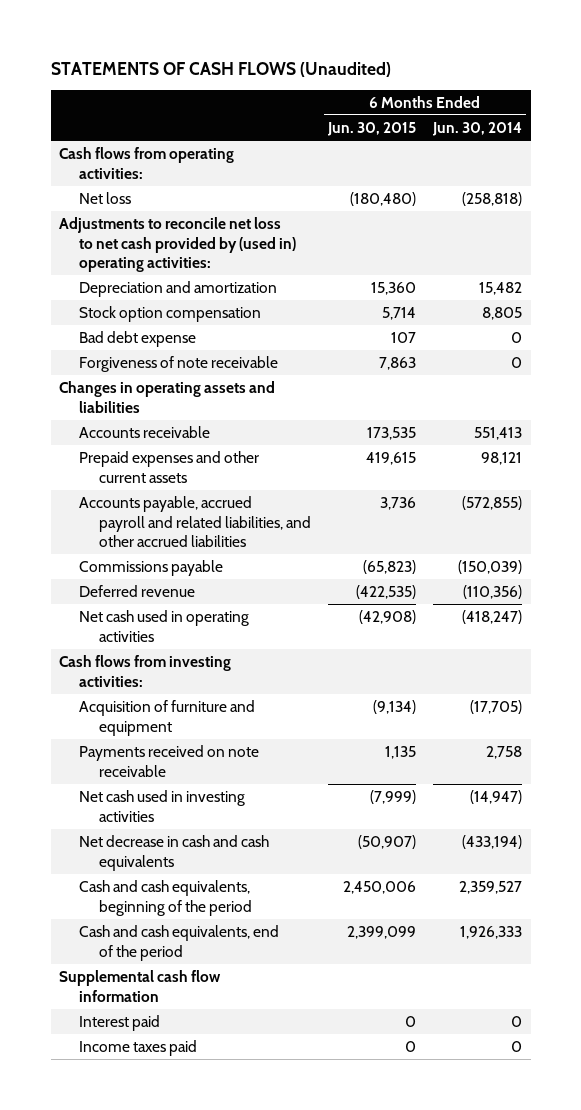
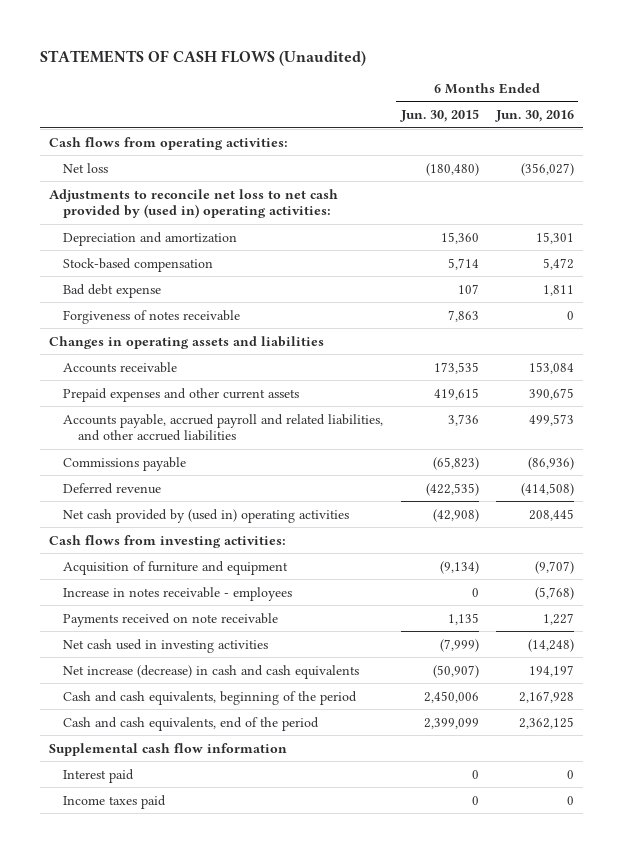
- | 6 Months Ended Jun. 30, 2015 | 6 Months Ended Jun. 30, 2014
+ | 6 Months Ended Jun. 30, 2015 | 6 Months Ended Jun. 30, 2016
- Stock option compensation | 5,714 | 8,805
+ Stock-based compensation | 5,714 | 5,472
- Forgiveness of note receivable | 7,863 | 0
+ Forgiveness of notes receivable | 7,863 | 0
- Net cash used in operating activities | (42,908) | (418,247)
+ Net cash provided by (used in) operating activities | (42,908) | 208,445
+ Increase in notes receivable - employees | 0 | (5,768)
- Net decrease in cash and cash equivalents | (50,907) | (433,194)
+ Net increase (decrease) in cash and cash equivalents | (50,907) | 194,197

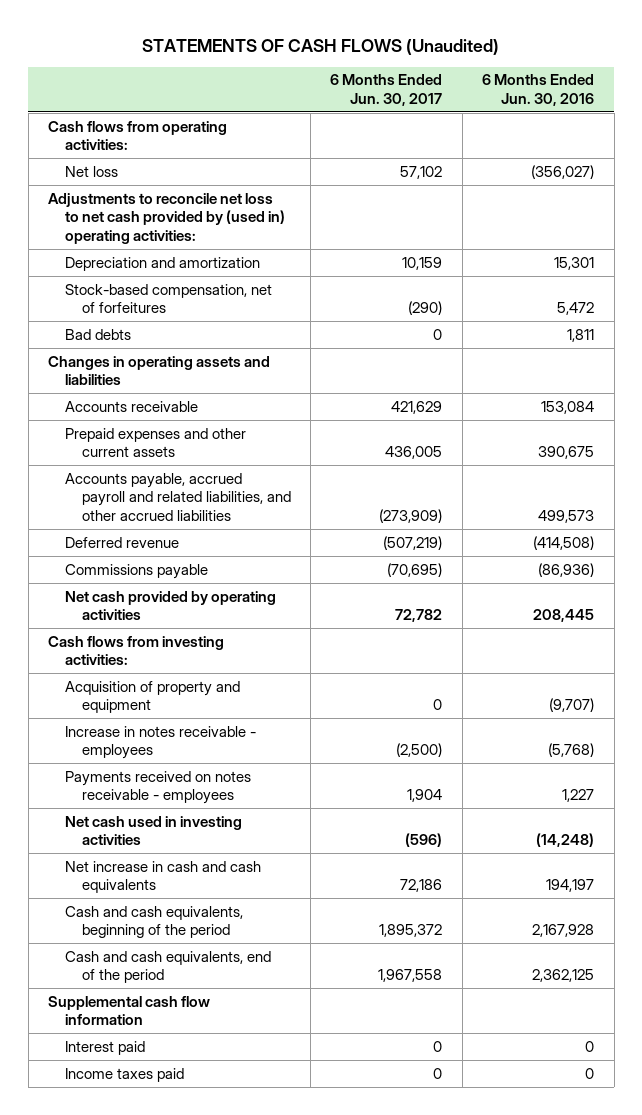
- | 6 Months Ended Jun. 30, 2015 | 6 Months Ended Jun. 30, 2016
+ | 6 Months Ended Jun. 30, 2017 | 6 Months Ended Jun. 30, 2016
- Stock-based compensation | 5,714 | 5,472
- Bad debt expense | 107 | 1,811
- Forgiveness of notes receivable | 7,863 | 0
+ Stock-based compensation, net of forfeitures | (290) | 5,472
+ Bad debts | 0 | 1,811
- Net cash provided by (used in) operating activities | (42,908) | 208,445
moved down: Commissions payable | (70,695) | (86,936)
+ Net cash provided by operating activities | 72,782 | 208,445
- Acquisition of furniture and equipment | (9,134) | (9,707)
+ Acquisition of property and equipment | 0 | (9,707)
- Payments received on note receivable | 1,135 | 1,227
+ Payments received on notes receivable - employees | 1,904 | 1,227
- Net increase (decrease) in cash and cash equivalents | (50,907) | 194,197
+ Net increase in cash and cash equivalents | 72,186 | 194,197

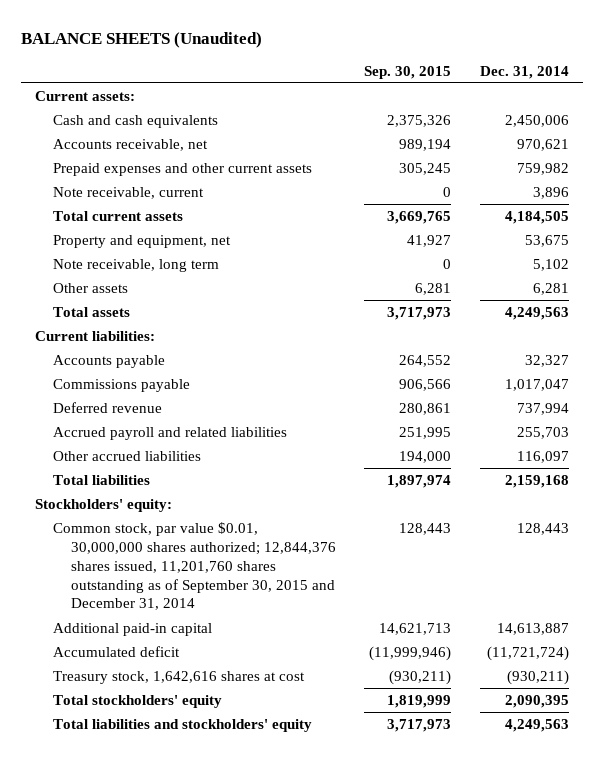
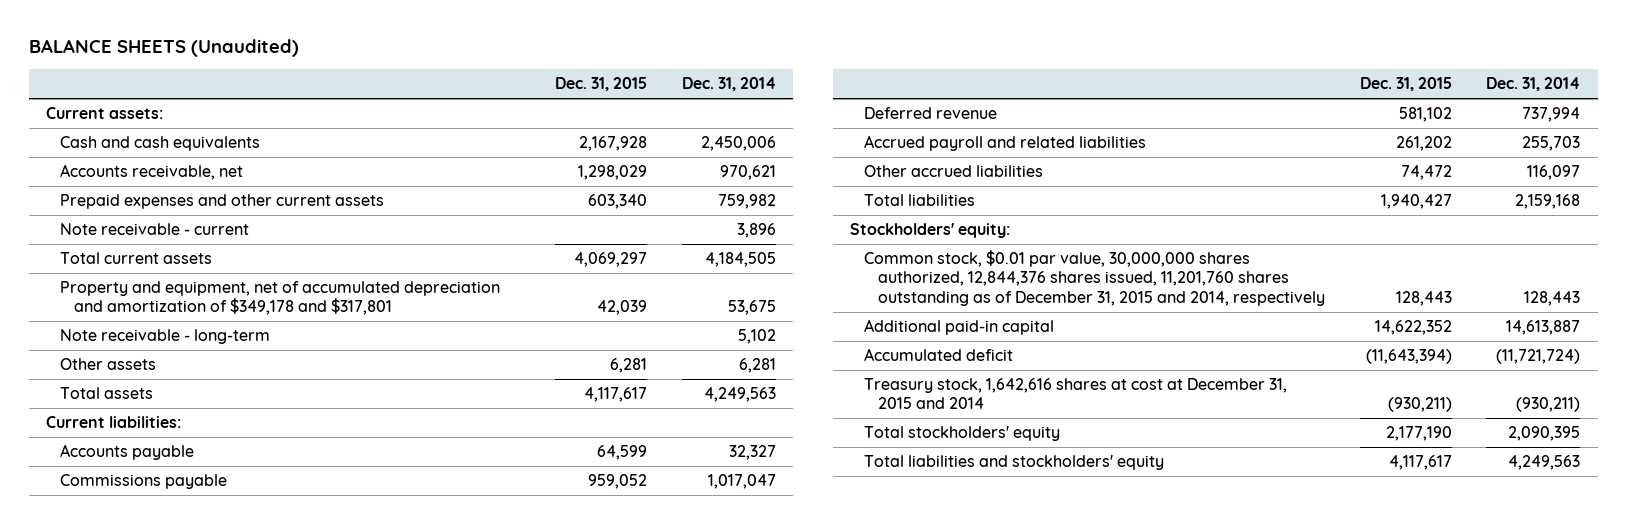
- | Sep. 30, 2015 | Dec. 31, 2014
+ | Dec. 31, 2015 | Dec. 31, 2014
- Note receivable, current | 0 | 3,896
+ Note receivable - current | | 3,896
- Property and equipment, net | 41,927 | 53,675
- Note receivable, long term | 0 | 5,102
+ Property and equipment, net of accumulated depreciation and amortization of $349,178 and $317,801 | 42,039 | 53,675
+ Note receivable - long-term | | 5,102
- Common stock, par value $0.01, 30,000,000 shares authorized; 12,844,376 shares issued, 11,201,760 shares outstanding as of September 30, 2015 and December 31, 2014 | 128,443 | 128,443
+ Common stock, $0.01 par value, 30,000,000 shares authorized, 12,844,376 shares issued, 11,201,760 shares outstanding as of December 31, 2015 and 2014, respectively | 128,443 | 128,443
- Treasury stock, 1,642,616 shares at cost | (930,211) | (930,211)
+ Treasury stock, 1,642,616 shares at cost at December 31, 2015 and 2014 | (930,211) | (930,211)

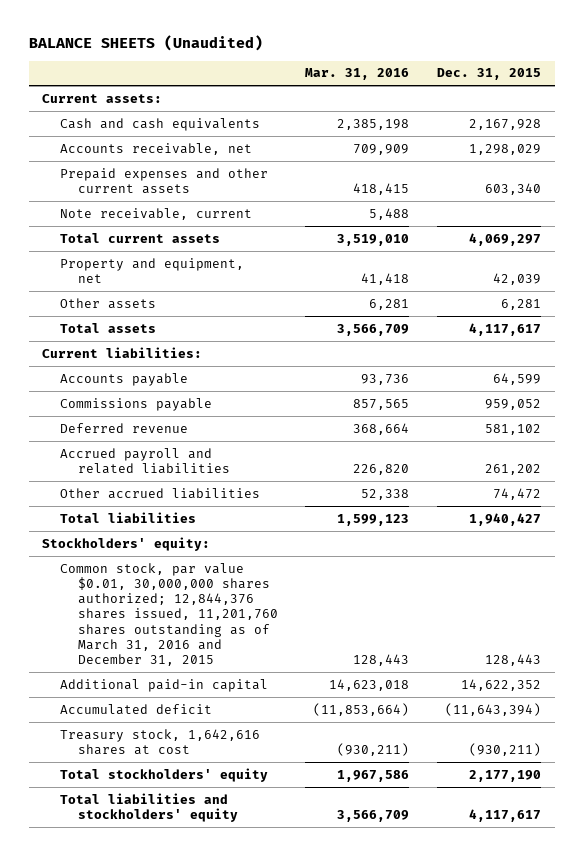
- | Dec. 31, 2015 | Dec. 31, 2014
+ | Mar. 31, 2016 | Dec. 31, 2015
- Note receivable - current | | 3,896
+ Note receivable, current | 5,488 |
- Property and equipment, net of accumulated depreciation and amortization of $349,178 and $317,801 | 42,039 | 53,675
- Note receivable - long-term | | 5,102
+ Property and equipment, net | 41,418 | 42,039
- Common stock, $0.01 par value, 30,000,000 shares authorized, 12,844,376 shares issued, 11,201,760 shares outstanding as of December 31, 2015 and 2014, respectively | 128,443 | 128,443
+ Common stock, par value $0.01, 30,000,000 shares authorized; 12,844,376 shares issued, 11,201,760 shares outstanding as of March 31, 2016 and December 31, 2015 | 128,443 | 128,443
- Treasury stock, 1,642,616 shares at cost at December 31, 2015 and 2014 | (930,211) | (930,211)
+ Treasury stock, 1,642,616 shares at cost | (930,211) | (930,211)

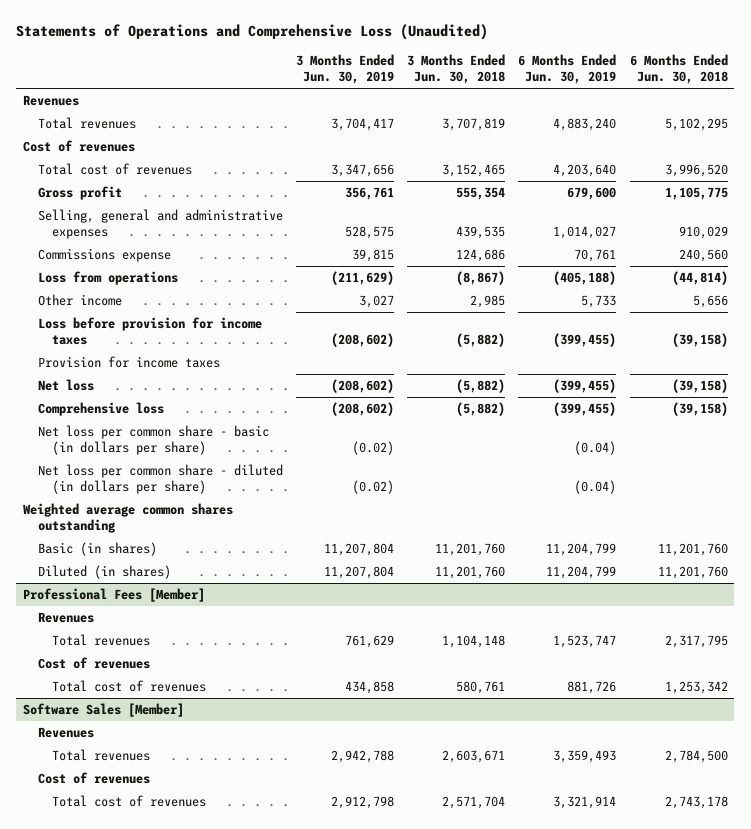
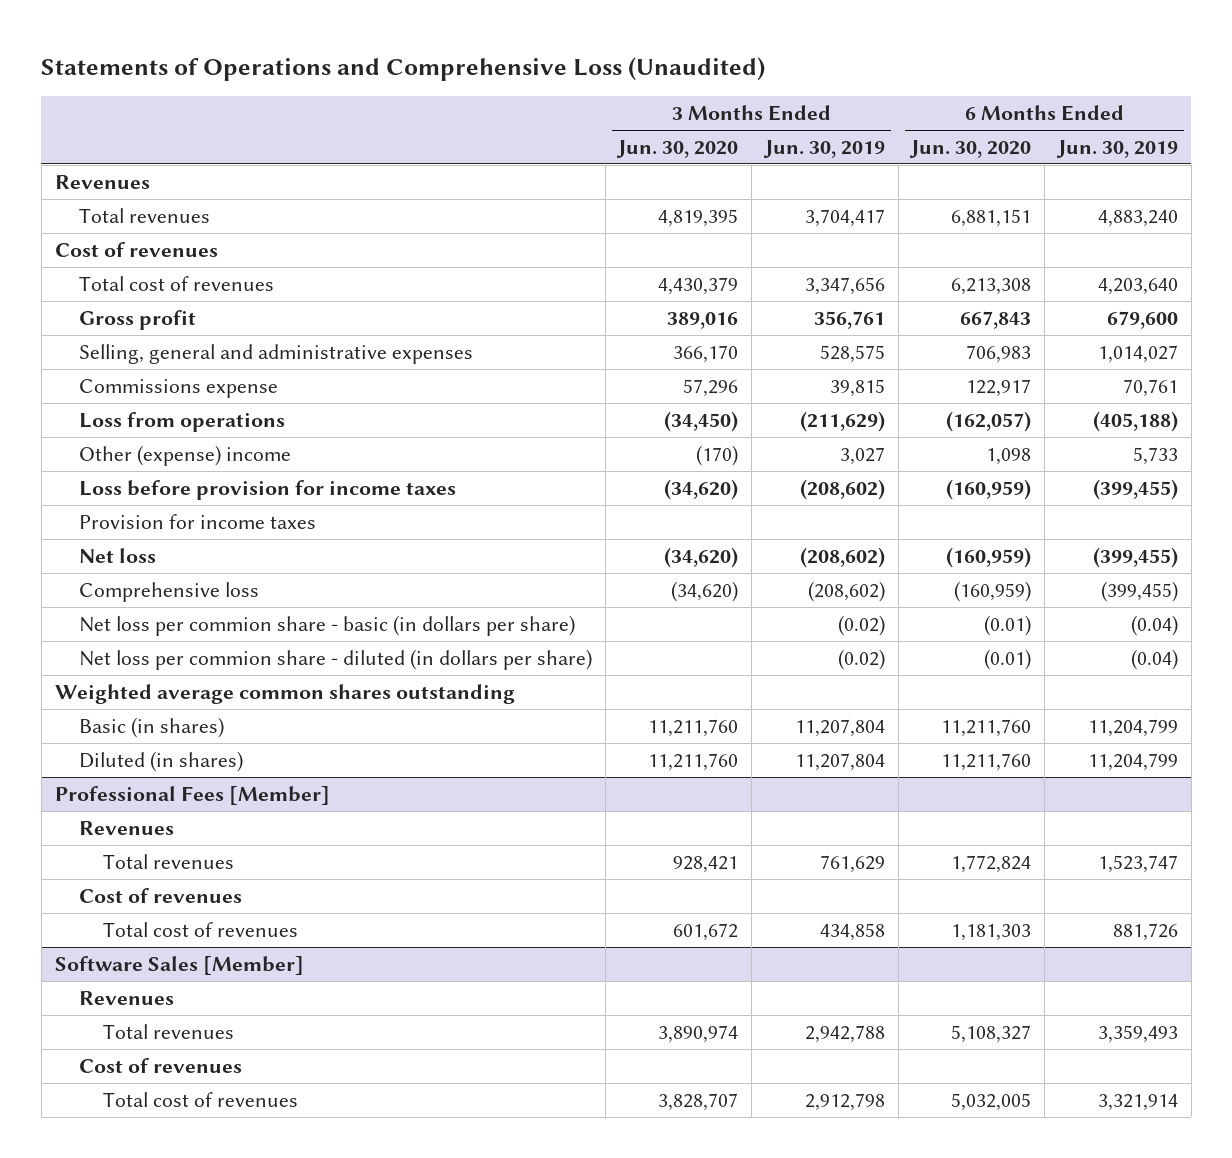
- | 3 Months Ended Jun. 30, 2019 | 3 Months Ended Jun. 30, 2018 | 6 Months Ended Jun. 30, 2019 | 6 Months Ended Jun. 30, 2018
+ | 3 Months Ended Jun. 30, 2020 | 3 Months Ended Jun. 30, 2019 | 6 Months Ended Jun. 30, 2020 | 6 Months Ended Jun. 30, 2019
- Other income | 3,027 | 2,985 | 5,733 | 5,656
+ Other (expense) income | (170) | 3,027 | 1,098 | 5,733
- Net loss per common share - basic (in dollars per share) | (0.02) | | (0.04) |
- Net loss per common share - diluted (in dollars per share) | (0.02) | | (0.04) |
+ Net loss per commion share - basic (in dollars per share) | | (0.02) | (0.01) | (0.04)
+ Net loss per commion share - diluted (in dollars per share) | | (0.02) | (0.01) | (0.04)

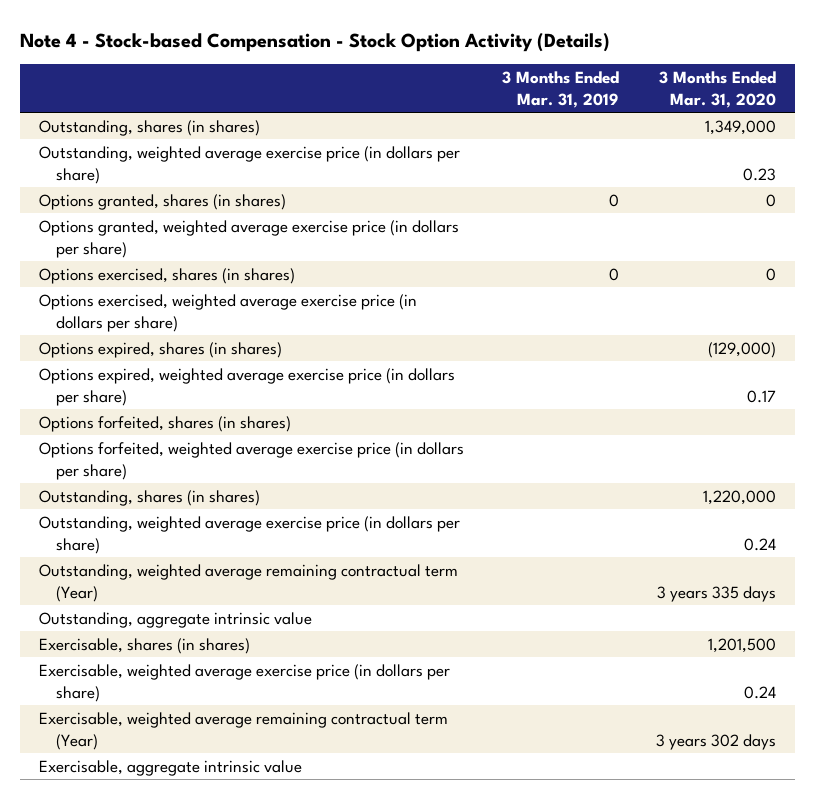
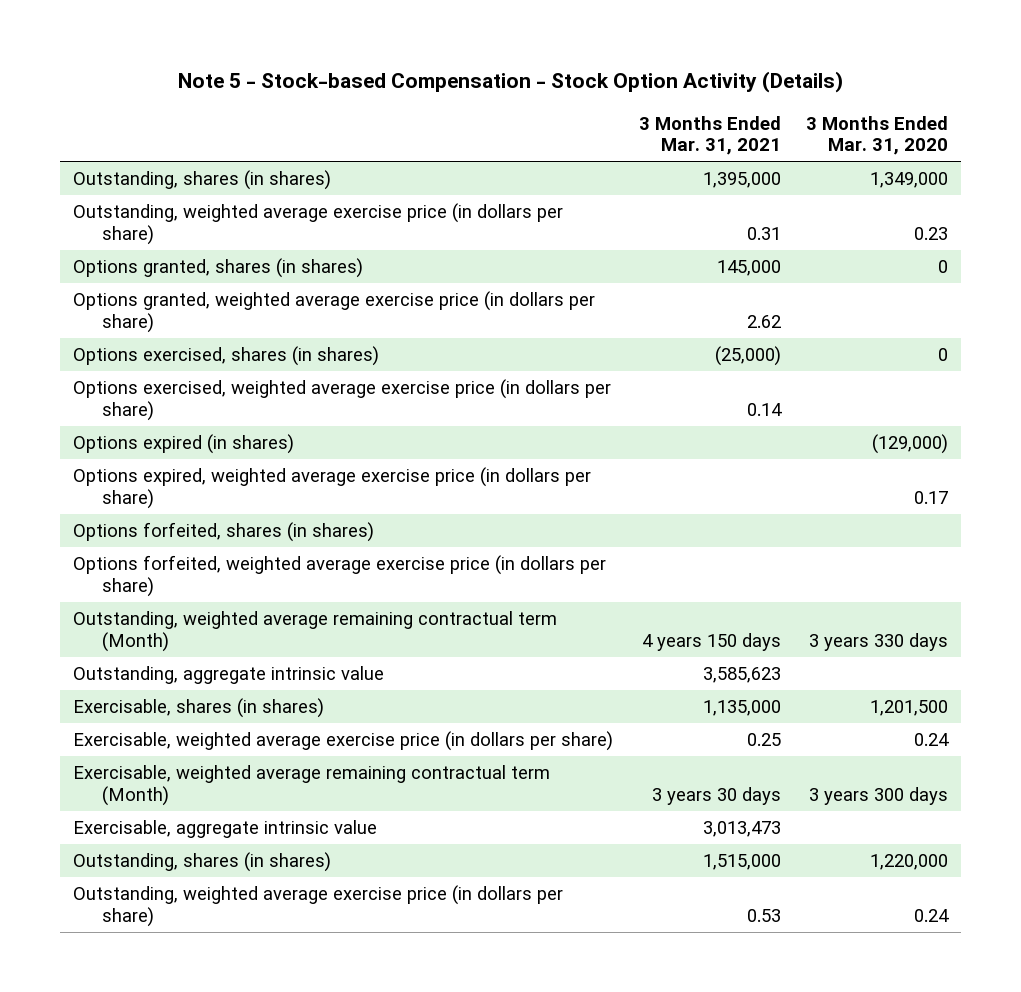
- Note 4 - Stock-based Compensation - Stock Option Activity (Details)
+ Note 5 - Stock-based Compensation - Stock Option Activity (Details)
- | 3 Months Ended Mar. 31, 2019 | 3 Months Ended Mar. 31, 2020
+ | 3 Months Ended Mar. 31, 2021 | 3 Months Ended Mar. 31, 2020
- Options expired, shares (in shares) | | (129,000)
+ Options expired (in shares) | | (129,000)
- Outstanding, weighted average remaining contractual term (Year) | | 3 years 335 days
+ Outstanding, weighted average remaining contractual term (Month) | 4 years 150 days | 3 years 330 days
- Exercisable, weighted average remaining contractual term (Year) | | 3 years 302 days
+ Exercisable, weighted average remaining contractual term (Month) | 3 years 30 days | 3 years 300 days
moved down: Outstanding, shares (in shares) | 1,515,000 | 1,220,000
moved down: Outstanding, weighted average exercise price (in dollars per share) | 0.53 | 0.24

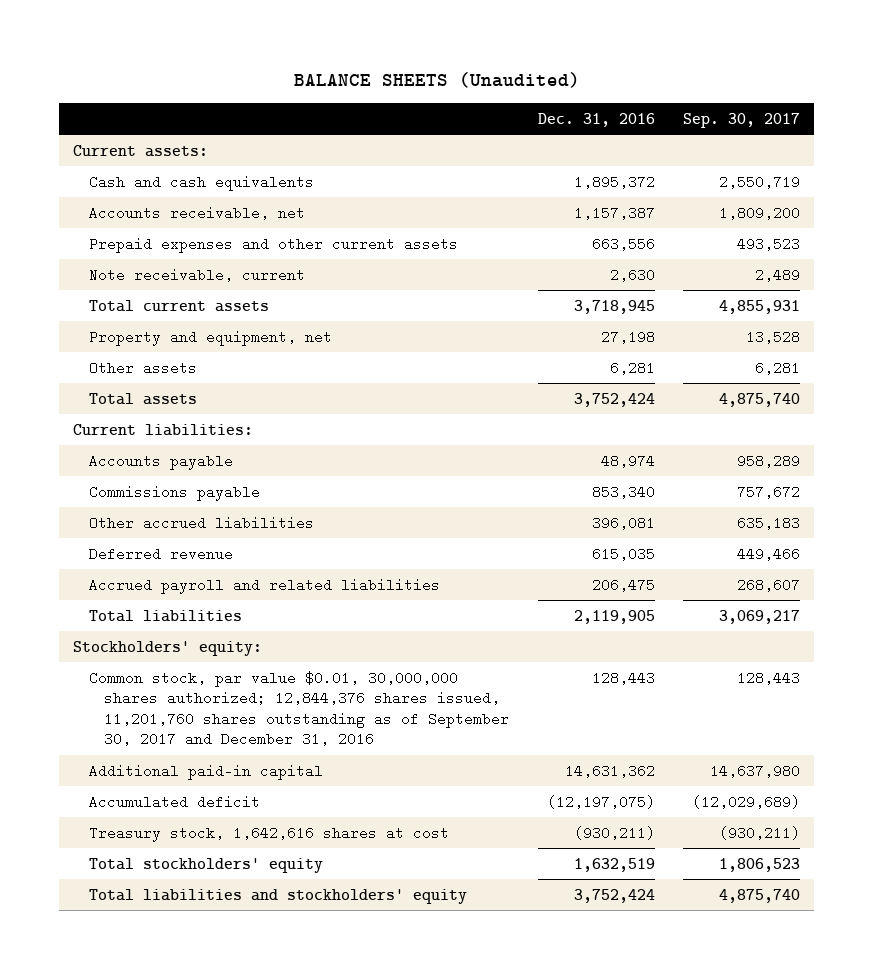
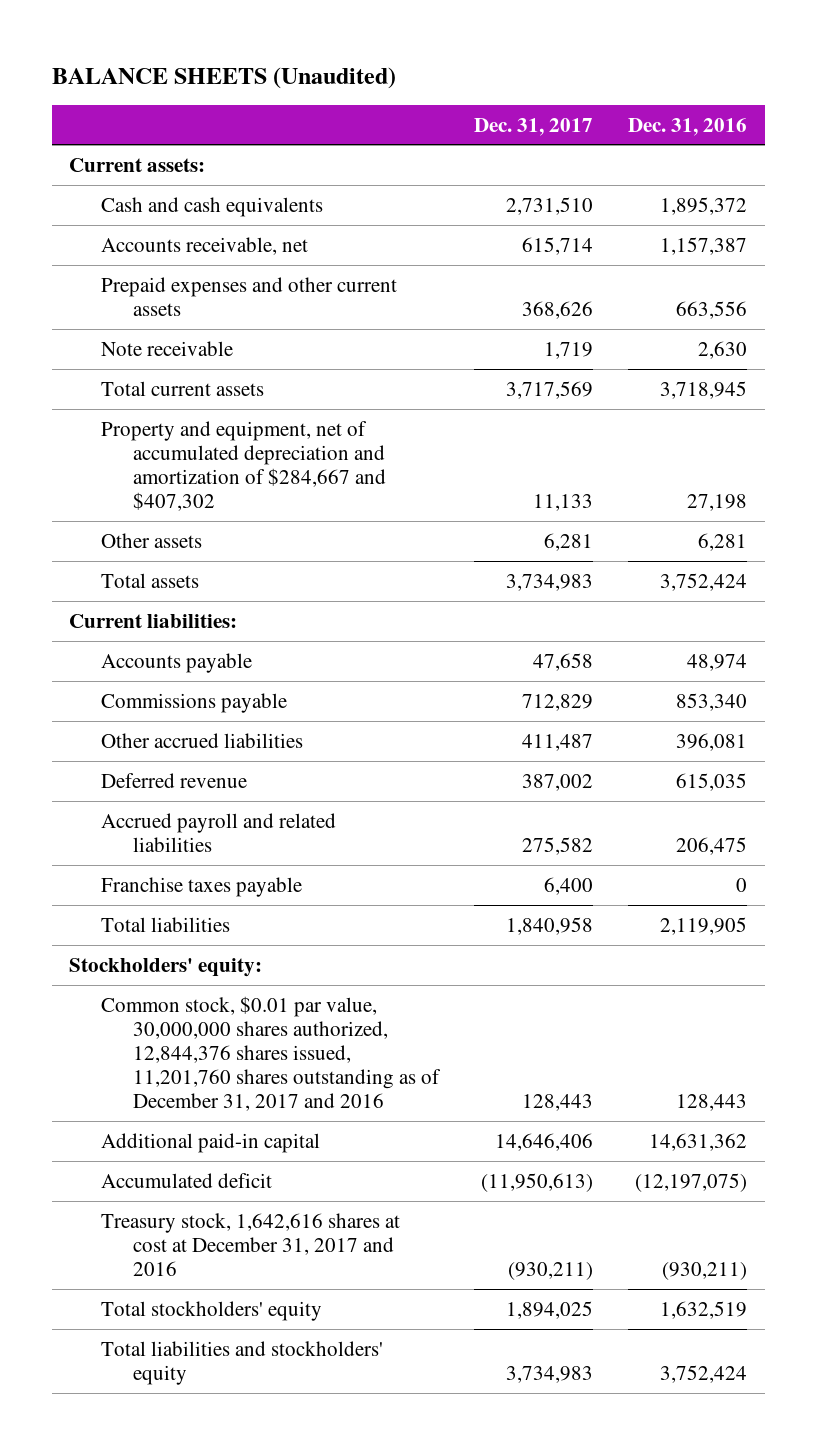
- | Dec. 31, 2016 | Sep. 30, 2017
+ | Dec. 31, 2017 | Dec. 31, 2016
- Note receivable, current | 2,630 | 2,489
+ Note receivable | 1,719 | 2,630
- Property and equipment, net | 27,198 | 13,528
+ Property and equipment, net of accumulated depreciation and amortization of $284,667 and $407,302 | 11,133 | 27,198
+ Franchise taxes payable | 6,400 | 0
- Common stock, par value $0.01, 30,000,000 shares authorized; 12,844,376 shares issued, 11,201,760 shares outstanding as of September 30, 2017 and December 31, 2016 | 128,443 | 128,443
+ Common stock, $0.01 par value, 30,000,000 shares authorized, 12,844,376 shares issued, 11,201,760 shares outstanding as of December 31, 2017 and 2016 | 128,443 | 128,443
- Treasury stock, 1,642,616 shares at cost | (930,211) | (930,211)
+ Treasury stock, 1,642,616 shares at cost at December 31, 2017 and 2016 | (930,211) | (930,211)

